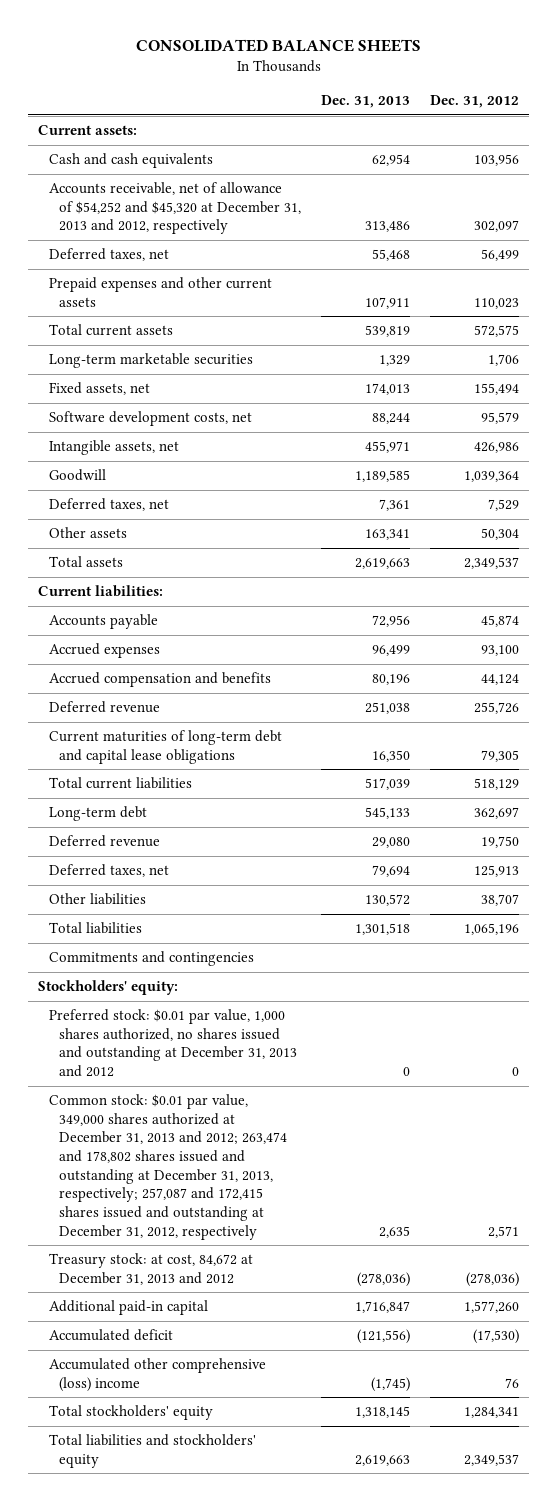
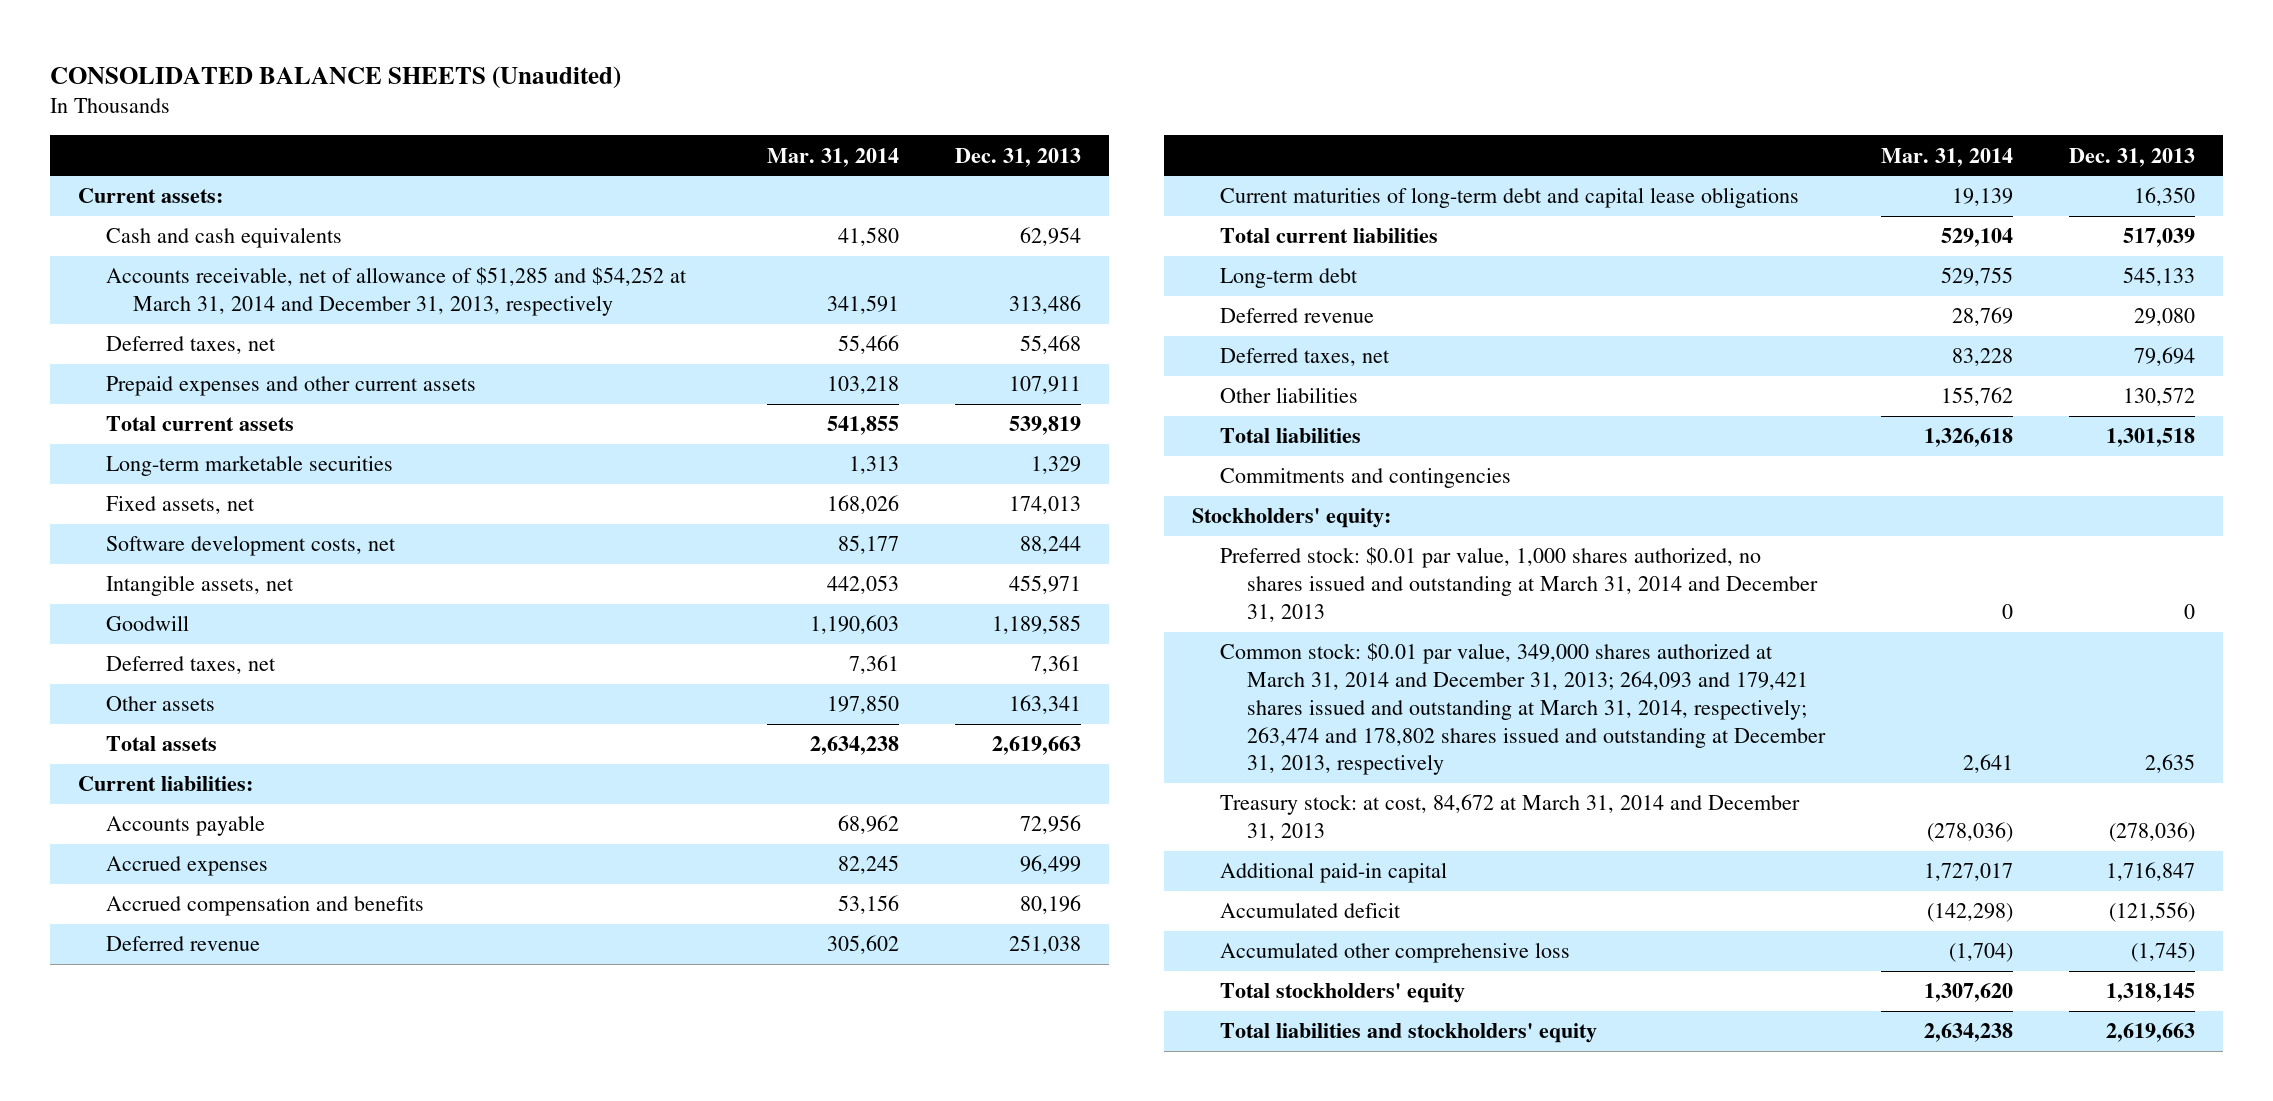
- CONSOLIDATED BALANCE SHEETS
+ CONSOLIDATED BALANCE SHEETS (Unaudited)
- | Dec. 31, 2013 | Dec. 31, 2012
+ | Mar. 31, 2014 | Dec. 31, 2013
- Accounts receivable, net of allowance of $54,252 and $45,320 at December 31, 2013 and 2012, respectively | 313,486 | 302,097
+ Accounts receivable, net of allowance of $51,285 and $54,252 at March 31, 2014 and December 31, 2013, respectively | 341,591 | 313,486
- Preferred stock: $0.01 par value, 1,000 shares authorized, no shares issued and outstanding at December 31, 2013 and 2012 | 0 | 0
- Common stock: $0.01 par value, 349,000 shares authorized at December 31, 2013 and 2012; 263,474 and 178,802 shares issued and outstanding at December 31, 2013, respectively; 257,087 and 172,415 shares issued and outstanding at December 31, 2012, respectively | 2,635 | 2,571
- Treasury stock: at cost, 84,672 at December 31, 2013 and 2012 | (278,036) | (278,036)
+ Preferred stock: $0.01 par value, 1,000 shares authorized, no shares issued and outstanding at March 31, 2014 and December 31, 2013 | 0 | 0
+ Common stock: $0.01 par value, 349,000 shares authorized at March 31, 2014 and December 31, 2013; 264,093 and 179,421 shares issued and outstanding at March 31, 2014, respectively; 263,474 and 178,802 shares issued and outstanding at December 31, 2013, respectively | 2,641 | 2,635
+ Treasury stock: at cost, 84,672 at March 31, 2014 and December 31, 2013 | (278,036) | (278,036)
- Accumulated other comprehensive (loss) income | (1,745) | 76
+ Accumulated other comprehensive loss | (1,704) | (1,745)

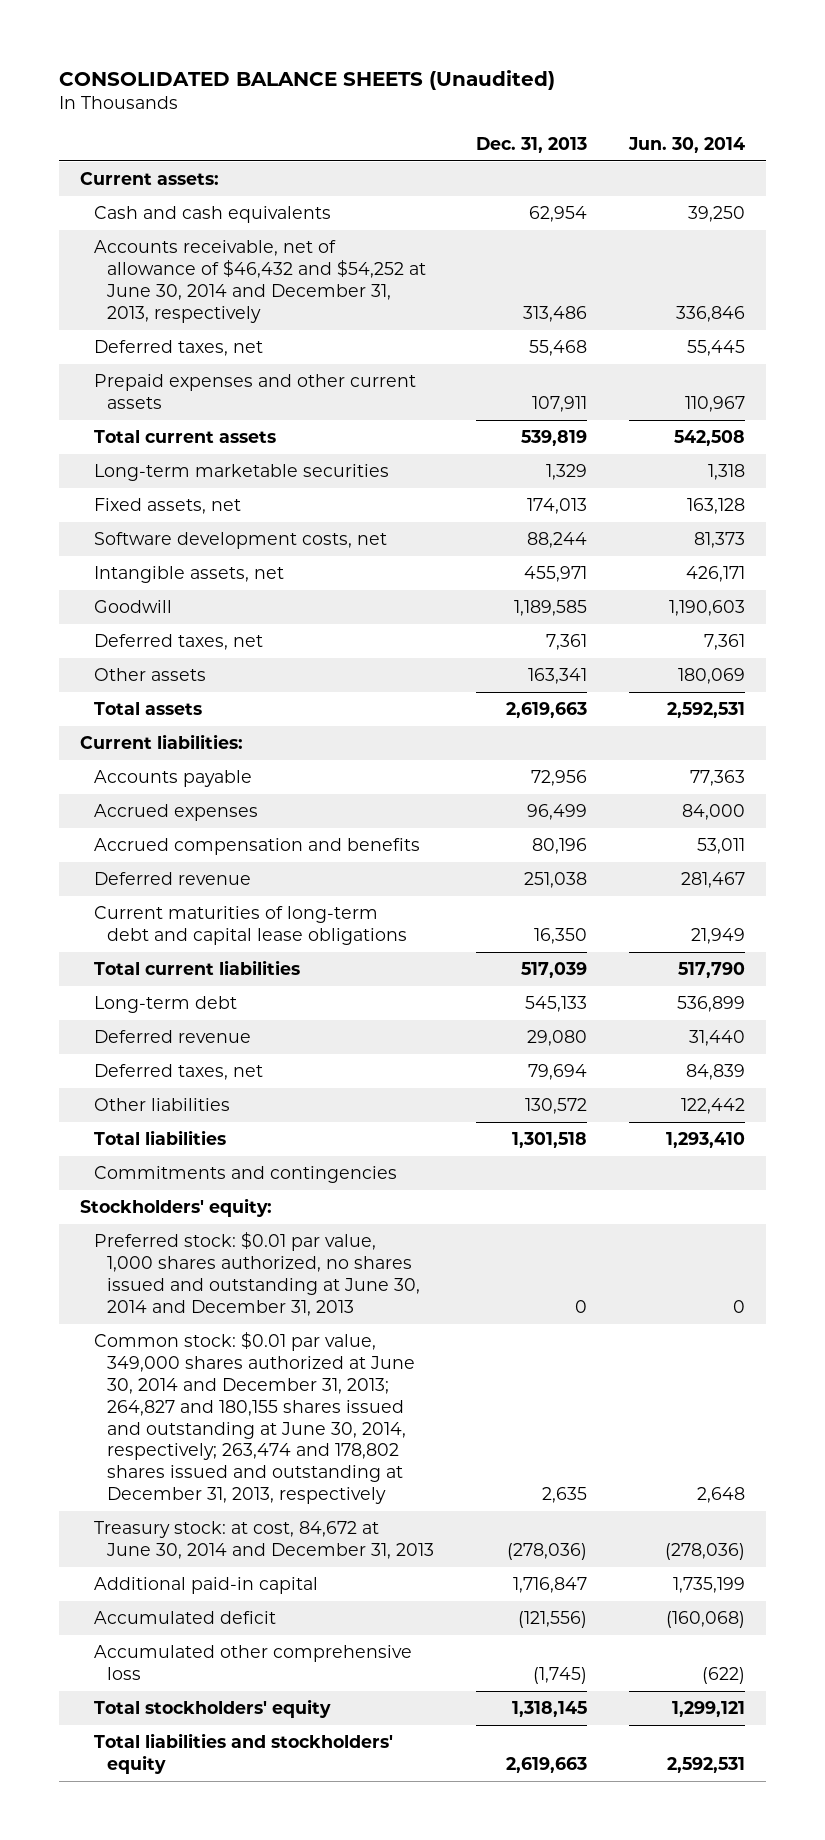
- | Mar. 31, 2014 | Dec. 31, 2013
+ | Dec. 31, 2013 | Jun. 30, 2014
- Accounts receivable, net of allowance of $51,285 and $54,252 at March 31, 2014 and December 31, 2013, respectively | 341,591 | 313,486
+ Accounts receivable, net of allowance of $46,432 and $54,252 at June 30, 2014 and December 31, 2013, respectively | 313,486 | 336,846
- Preferred stock: $0.01 par value, 1,000 shares authorized, no shares issued and outstanding at March 31, 2014 and December 31, 2013 | 0 | 0
- Common stock: $0.01 par value, 349,000 shares authorized at March 31, 2014 and December 31, 2013; 264,093 and 179,421 shares issued and outstanding at March 31, 2014, respectively; 263,474 and 178,802 shares issued and outstanding at December 31, 2013, respectively | 2,641 | 2,635
- Treasury stock: at cost, 84,672 at March 31, 2014 and December 31, 2013 | (278,036) | (278,036)
+ Preferred stock: $0.01 par value, 1,000 shares authorized, no shares issued and outstanding at June 30, 2014 and December 31, 2013 | 0 | 0
+ Common stock: $0.01 par value, 349,000 shares authorized at June 30, 2014 and December 31, 2013; 264,827 and 180,155 shares issued and outstanding at June 30, 2014, respectively; 263,474 and 178,802 shares issued and outstanding at December 31, 2013, respectively | 2,635 | 2,648
+ Treasury stock: at cost, 84,672 at June 30, 2014 and December 31, 2013 | (278,036) | (278,036)

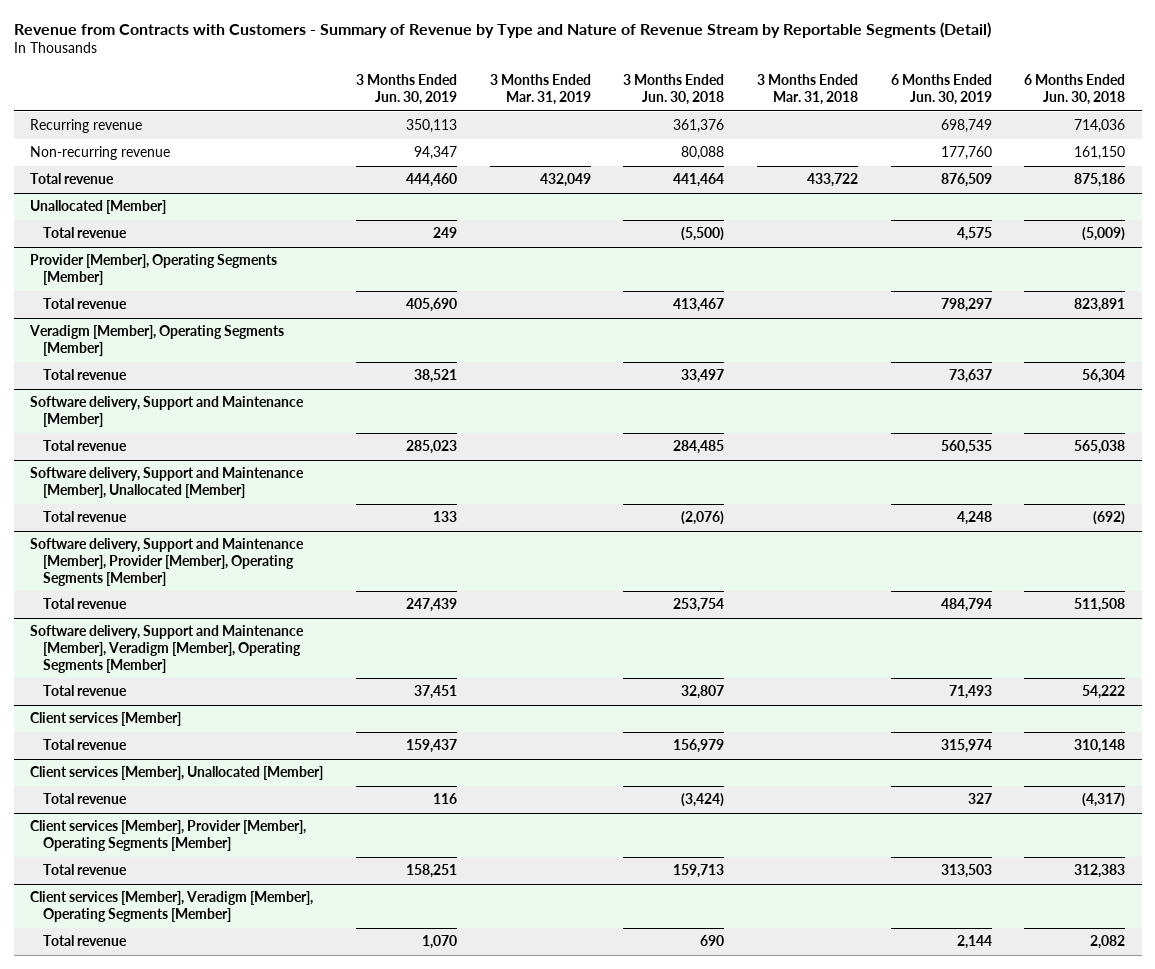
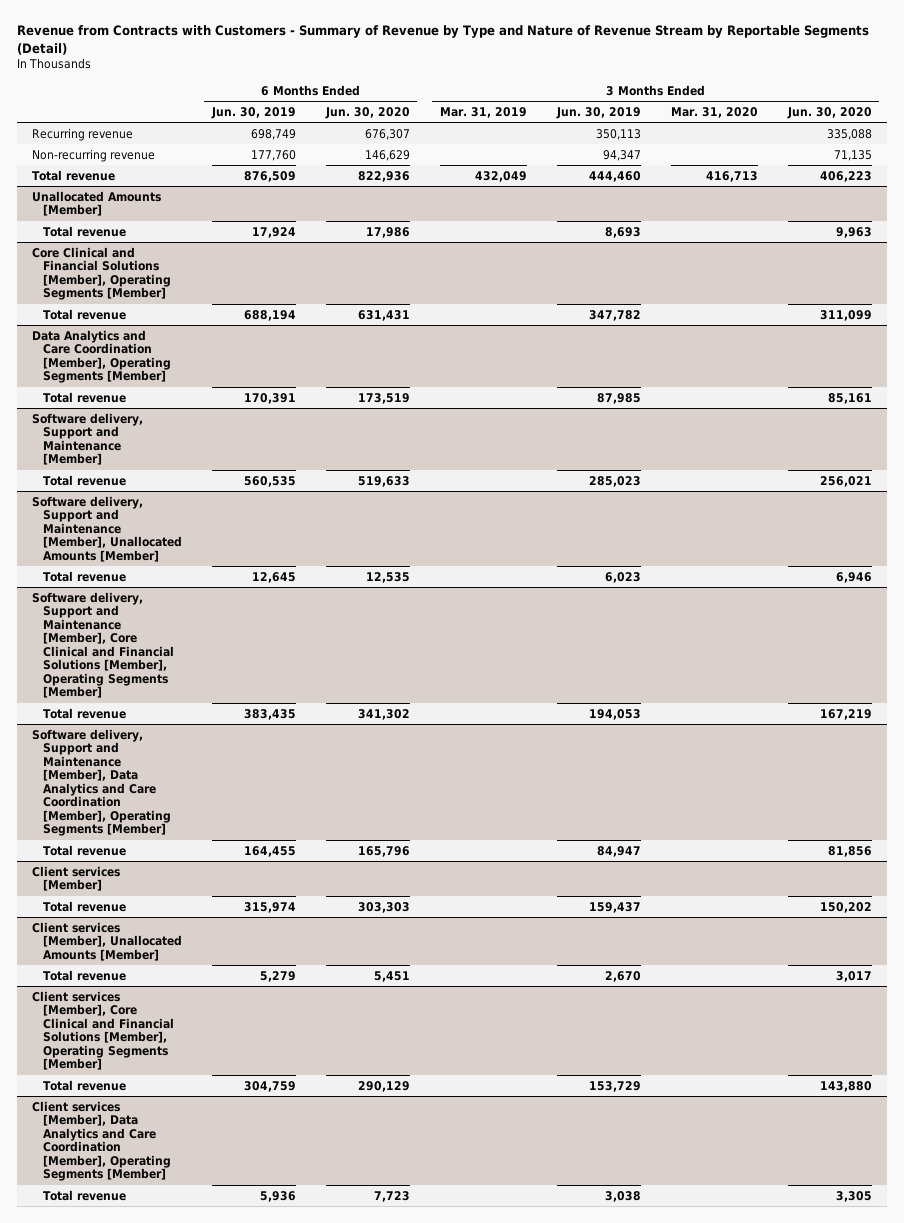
- | 3 Months Ended Jun. 30, 2019 | 3 Months Ended Mar. 31, 2019 | 3 Months Ended Jun. 30, 2018 | 3 Months Ended Mar. 31, 2018 | 6 Months Ended Jun. 30, 2019 | 6 Months Ended Jun. 30, 2018
+ | 6 Months Ended Jun. 30, 2019 | 6 Months Ended Jun. 30, 2020 | 3 Months Ended Mar. 31, 2019 | 3 Months Ended Jun. 30, 2019 | 3 Months Ended Mar. 31, 2020 | 3 Months Ended Jun. 30, 2020
- Unallocated [Member]
- Total revenue | 249 | | (5,500) | | 4,575 | (5,009)
- Provider [Member], Operating Segments [Member]
- Total revenue | 405,690 | | 413,467 | | 798,297 | 823,891
- Veradigm [Member], Operating Segments [Member]
- Total revenue | 38,521 | | 33,497 | | 73,637 | 56,304
+ Unallocated Amounts [Member]
+ Total revenue | 17,924 | 17,986 | | 8,693 | | 9,963
+ Core Clinical and Financial Solutions [Member], Operating Segments [Member]
+ Total revenue | 688,194 | 631,431 | | 347,782 | | 311,099
+ Data Analytics and Care Coordination [Member], Operating Segments [Member]
+ Total revenue | 170,391 | 173,519 | | 87,985 | | 85,161
- Software delivery, Support and Maintenance [Member], Unallocated [Member]
- Total revenue | 133 | | (2,076) | | 4,248 | (692)
- Software delivery, Support and Maintenance [Member], Provider [Member], Operating Segments [Member]
- Total revenue | 247,439 | | 253,754 | | 484,794 | 511,508
- Software delivery, Support and Maintenance [Member], Veradigm [Member], Operating Segments [Member]
- Total revenue | 37,451 | | 32,807 | | 71,493 | 54,222
+ Software delivery, Support and Maintenance [Member], Unallocated Amounts [Member]
+ Total revenue | 12,645 | 12,535 | | 6,023 | | 6,946
+ Software delivery, Support and Maintenance [Member], Core Clinical and Financial Solutions [Member], Operating Segments [Member]
+ Total revenue | 383,435 | 341,302 | | 194,053 | | 167,219
+ Software delivery, Support and Maintenance [Member], Data Analytics and Care Coordination [Member], Operating Segments [Member]
+ Total revenue | 164,455 | 165,796 | | 84,947 | | 81,856
- Client services [Member], Unallocated [Member]
- Total revenue | 116 | | (3,424) | | 327 | (4,317)
- Client services [Member], Provider [Member], Operating Segments [Member]
- Total revenue | 158,251 | | 159,713 | | 313,503 | 312,383
- Client services [Member], Veradigm [Member], Operating Segments [Member]
- Total revenue | 1,070 | | 690 | | 2,144 | 2,082
+ Client services [Member], Unallocated Amounts [Member]
+ Total revenue | 5,279 | 5,451 | | 2,670 | | 3,017
+ Client services [Member], Core Clinical and Financial Solutions [Member], Operating Segments [Member]
+ Total revenue | 304,759 | 290,129 | | 153,729 | | 143,880
+ Client services [Member], Data Analytics and Care Coordination [Member], Operating Segments [Member]
+ Total revenue | 5,936 | 7,723 | | 3,038 | | 3,305

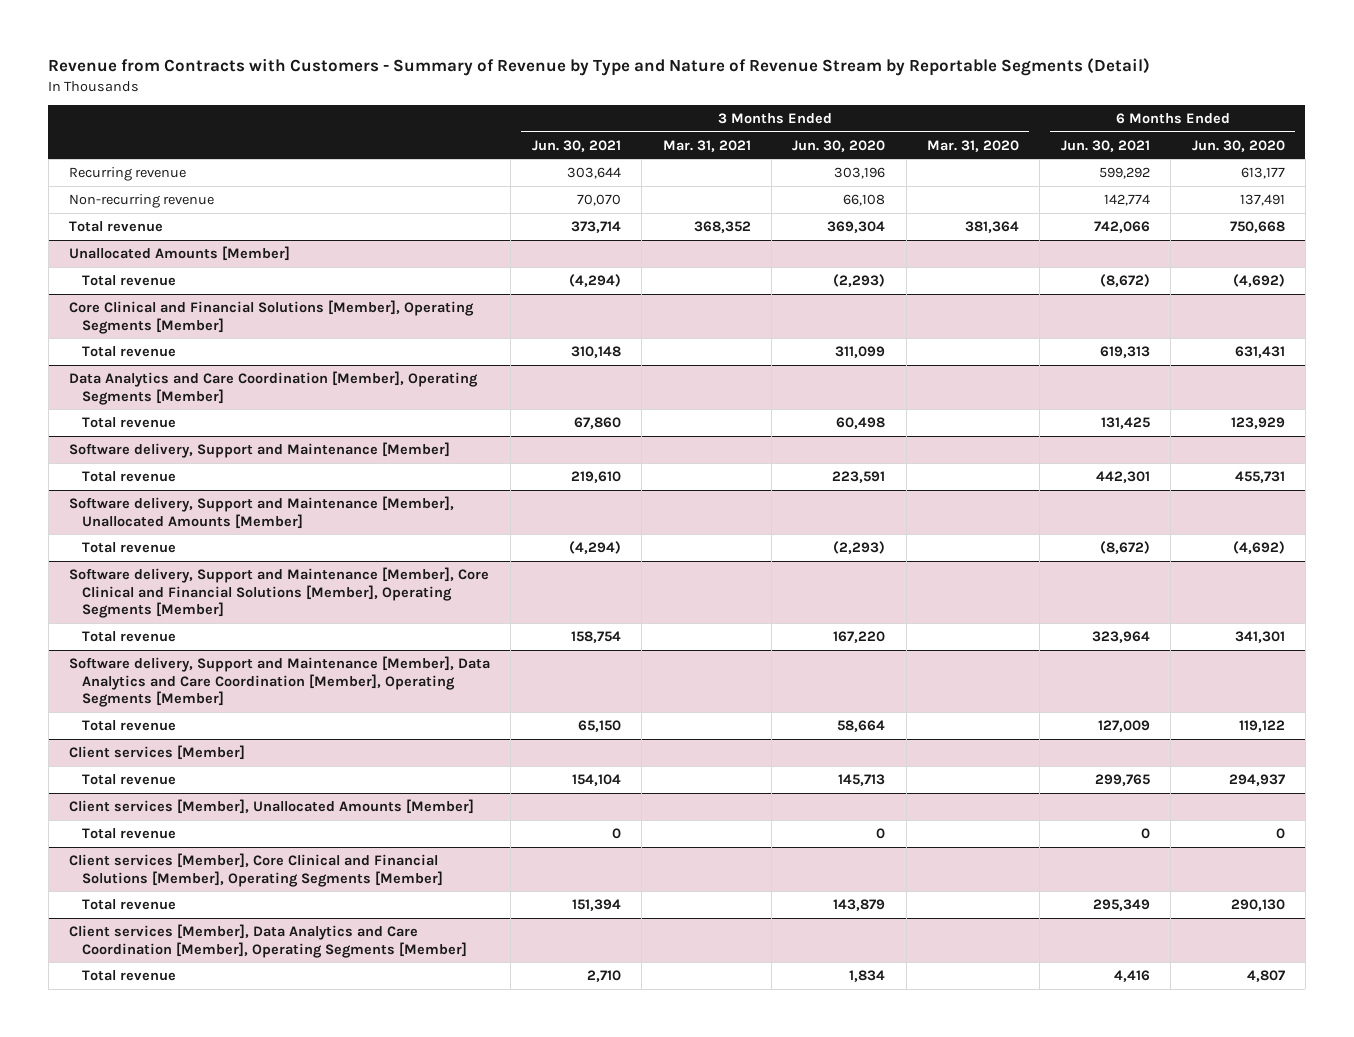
- | 6 Months Ended Jun. 30, 2019 | 6 Months Ended Jun. 30, 2020 | 3 Months Ended Mar. 31, 2019 | 3 Months Ended Jun. 30, 2019 | 3 Months Ended Mar. 31, 2020 | 3 Months Ended Jun. 30, 2020
+ | 3 Months Ended Jun. 30, 2021 | 3 Months Ended Mar. 31, 2021 | 3 Months Ended Jun. 30, 2020 | 3 Months Ended Mar. 31, 2020 | 6 Months Ended Jun. 30, 2021 | 6 Months Ended Jun. 30, 2020
- Recurring revenue | 698,749 | 676,307 | | 350,113 | | 335,088
- Non-recurring revenue | 177,760 | 146,629 | | 94,347 | | 71,135
- Total revenue | 876,509 | 822,936 | 432,049 | 444,460 | 416,713 | 406,223
+ Recurring revenue | 303,644 | | 303,196 | | 599,292 | 613,177
+ Non-recurring revenue | 70,070 | | 66,108 | | 142,774 | 137,491
+ Total revenue | 373,714 | 368,352 | 369,304 | 381,364 | 742,066 | 750,668
@ Unallocated Amounts [Member]
- Total revenue | 17,924 | 17,986 | | 8,693 | | 9,963
+ Total revenue | (4,294) | | (2,293) | | (8,672) | (4,692)
@ Data Analytics and Care Coordination [Member], Operating Segments [Member]
- Total revenue | 170,391 | 173,519 | | 87,985 | | 85,161
+ Total revenue | 67,860 | | 60,498 | | 131,425 | 123,929
@ Software delivery, Support and Maintenance [Member]
- Total revenue | 560,535 | 519,633 | | 285,023 | | 256,021
+ Total revenue | 219,610 | | 223,591 | | 442,301 | 455,731
@ Software delivery, Support and Maintenance [Member], Unallocated Amounts [Member]
- Total revenue | 12,645 | 12,535 | | 6,023 | | 6,946
+ Total revenue | (4,294) | | (2,293) | | (8,672) | (4,692)
@ Software delivery, Support and Maintenance [Member], Core Clinical and Financial Solutions [Member], Operating Segments [Member]
- Total revenue | 383,435 | 341,302 | | 194,053 | | 167,219
+ Total revenue | 158,754 | | 167,220 | | 323,964 | 341,301
@ Software delivery, Support and Maintenance [Member], Data Analytics and Care Coordination [Member], Operating Segments [Member]
- Total revenue | 164,455 | 165,796 | | 84,947 | | 81,856
+ Total revenue | 65,150 | | 58,664 | | 127,009 | 119,122
@ Client services [Member]
- Total revenue | 315,974 | 303,303 | | 159,437 | | 150,202
+ Total revenue | 154,104 | | 145,713 | | 299,765 | 294,937
@ Client services [Member], Unallocated Amounts [Member]
- Total revenue | 5,279 | 5,451 | | 2,670 | | 3,017
+ Total revenue | 0 | | 0 | | 0 | 0
@ Client services [Member], Core Clinical and Financial Solutions [Member], Operating Segments [Member]
- Total revenue | 304,759 | 290,129 | | 153,729 | | 143,880
+ Total revenue | 151,394 | | 143,879 | | 295,349 | 290,130
@ Client services [Member], Data Analytics and Care Coordination [Member], Operating Segments [Member]
- Total revenue | 5,936 | 7,723 | | 3,038 | | 3,305
+ Total revenue | 2,710 | | 1,834 | | 4,416 | 4,807

